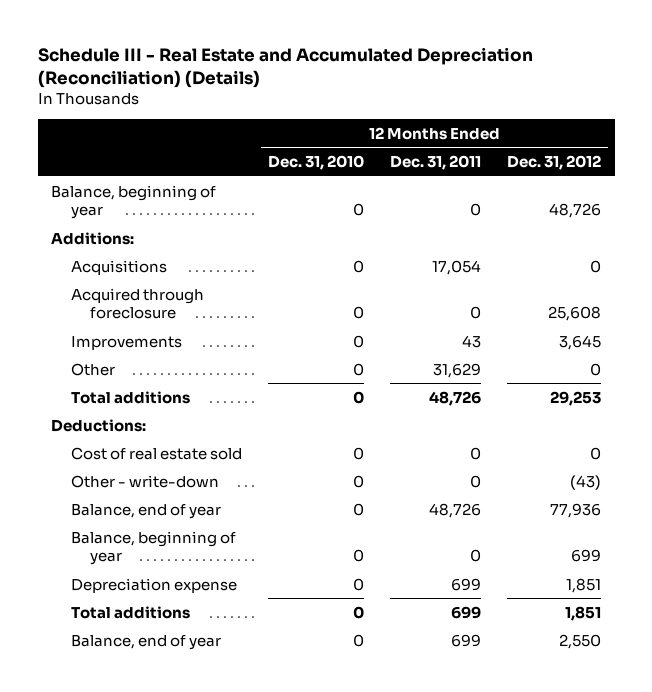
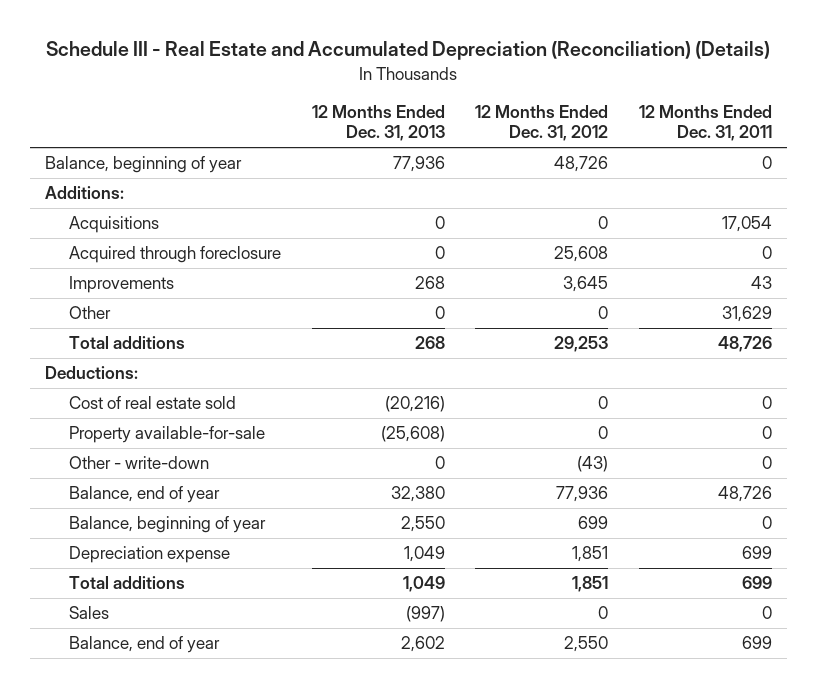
- | 12 Months Ended Dec. 31, 2010 | 12 Months Ended Dec. 31, 2011 | 12 Months Ended Dec. 31, 2012
+ | 12 Months Ended Dec. 31, 2013 | 12 Months Ended Dec. 31, 2012 | 12 Months Ended Dec. 31, 2011
+ Property available-for-sale | (25,608) | 0 | 0
+ Sales | (997) | 0 | 0

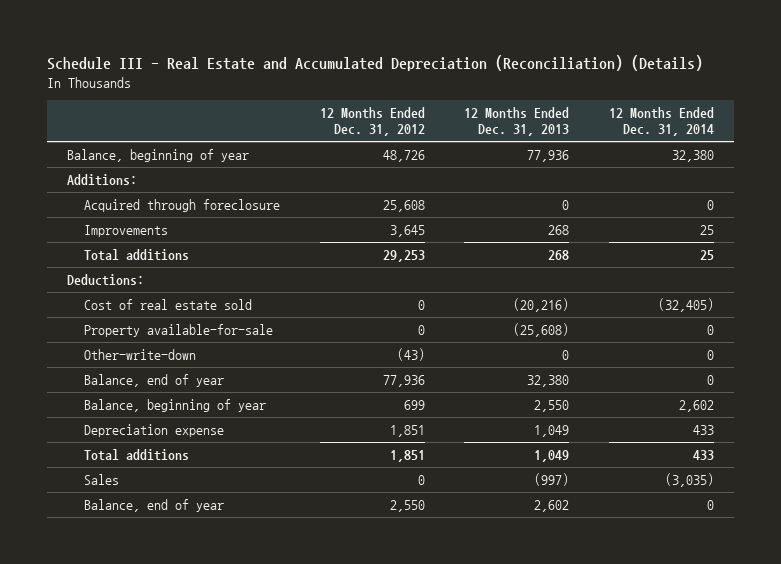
- | 12 Months Ended Dec. 31, 2013 | 12 Months Ended Dec. 31, 2012 | 12 Months Ended Dec. 31, 2011
+ | 12 Months Ended Dec. 31, 2012 | 12 Months Ended Dec. 31, 2013 | 12 Months Ended Dec. 31, 2014
- Acquisitions | 0 | 0 | 17,054
- Other | 0 | 0 | 31,629
- Other - write-down | 0 | (43) | 0
+ Other-write-down | (43) | 0 | 0

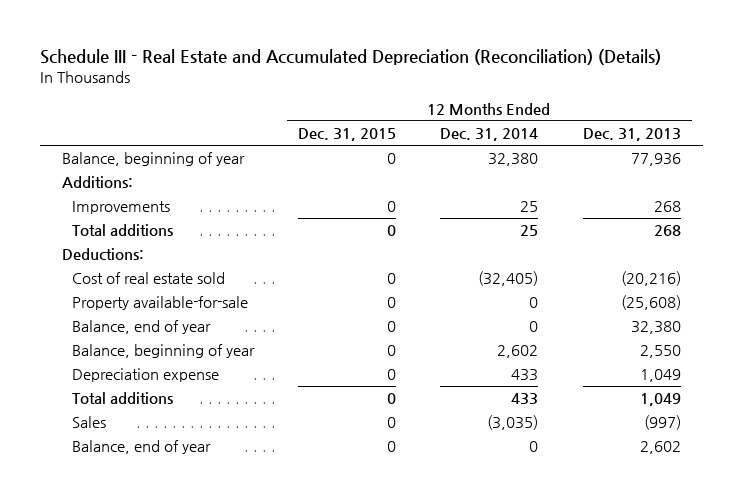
- | 12 Months Ended Dec. 31, 2012 | 12 Months Ended Dec. 31, 2013 | 12 Months Ended Dec. 31, 2014
+ | 12 Months Ended Dec. 31, 2015 | 12 Months Ended Dec. 31, 2014 | 12 Months Ended Dec. 31, 2013
- Acquired through foreclosure | 25,608 | 0 | 0
- Other-write-down | (43) | 0 | 0

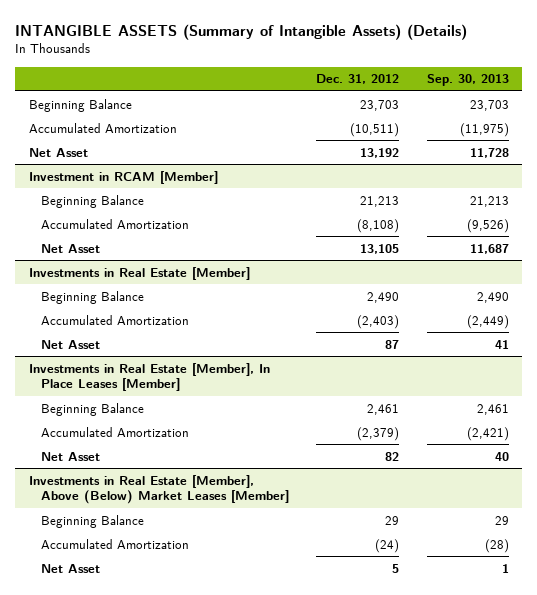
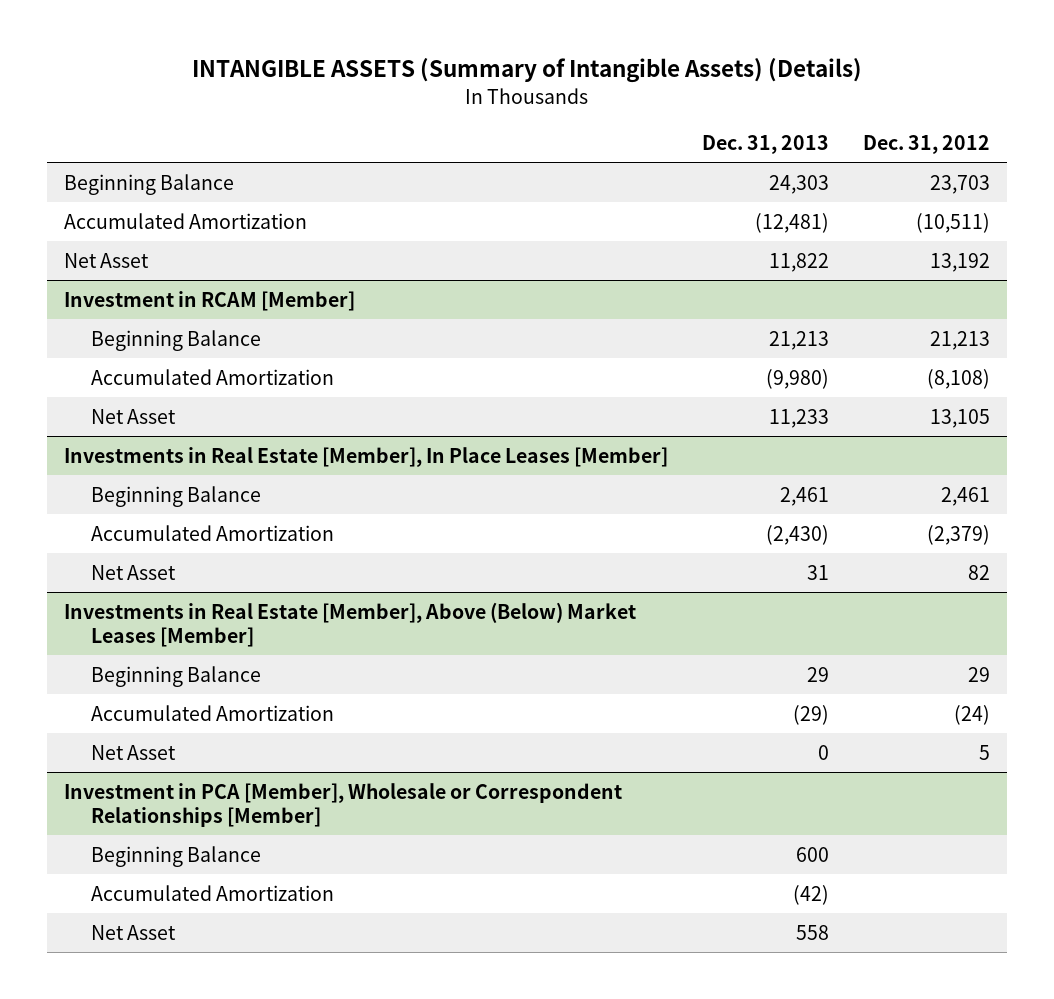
- | Dec. 31, 2012 | Sep. 30, 2013
+ | Dec. 31, 2013 | Dec. 31, 2012
- Investments in Real Estate [Member]
- Beginning Balance | 2,490 | 2,490
- Accumulated Amortization | (2,403) | (2,449)
- Net Asset | 87 | 41
+ Investment in PCA [Member], Wholesale or Correspondent Relationships [Member]
+ Beginning Balance | 600 |
+ Accumulated Amortization | (42) |
+ Net Asset | 558 |

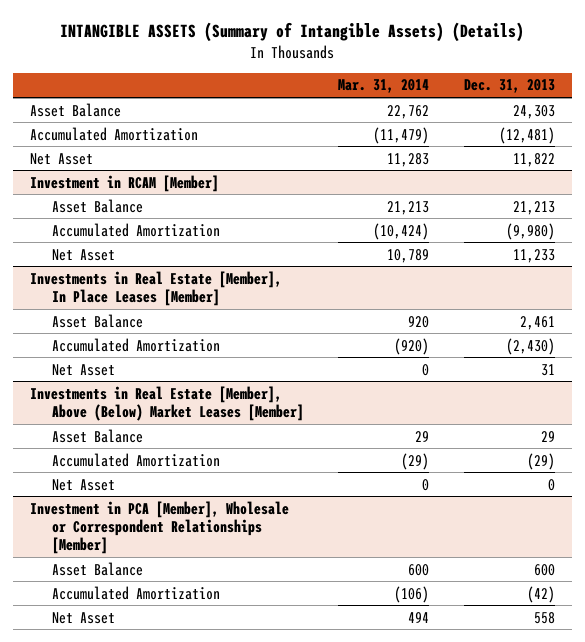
- | Dec. 31, 2013 | Dec. 31, 2012
+ | Mar. 31, 2014 | Dec. 31, 2013
- Beginning Balance | 24,303 | 23,703
+ Asset Balance | 22,762 | 24,303
@ Investment in RCAM [Member]
- Beginning Balance | 21,213 | 21,213
+ Asset Balance | 21,213 | 21,213
@ Investments in Real Estate [Member], In Place Leases [Member]
- Beginning Balance | 2,461 | 2,461
+ Asset Balance | 920 | 2,461
@ Investments in Real Estate [Member], Above (Below) Market Leases [Member]
- Beginning Balance | 29 | 29
+ Asset Balance | 29 | 29
@ Investment in PCA [Member], Wholesale or Correspondent Relationships [Member]
- Beginning Balance | 600 |
+ Asset Balance | 600 | 600

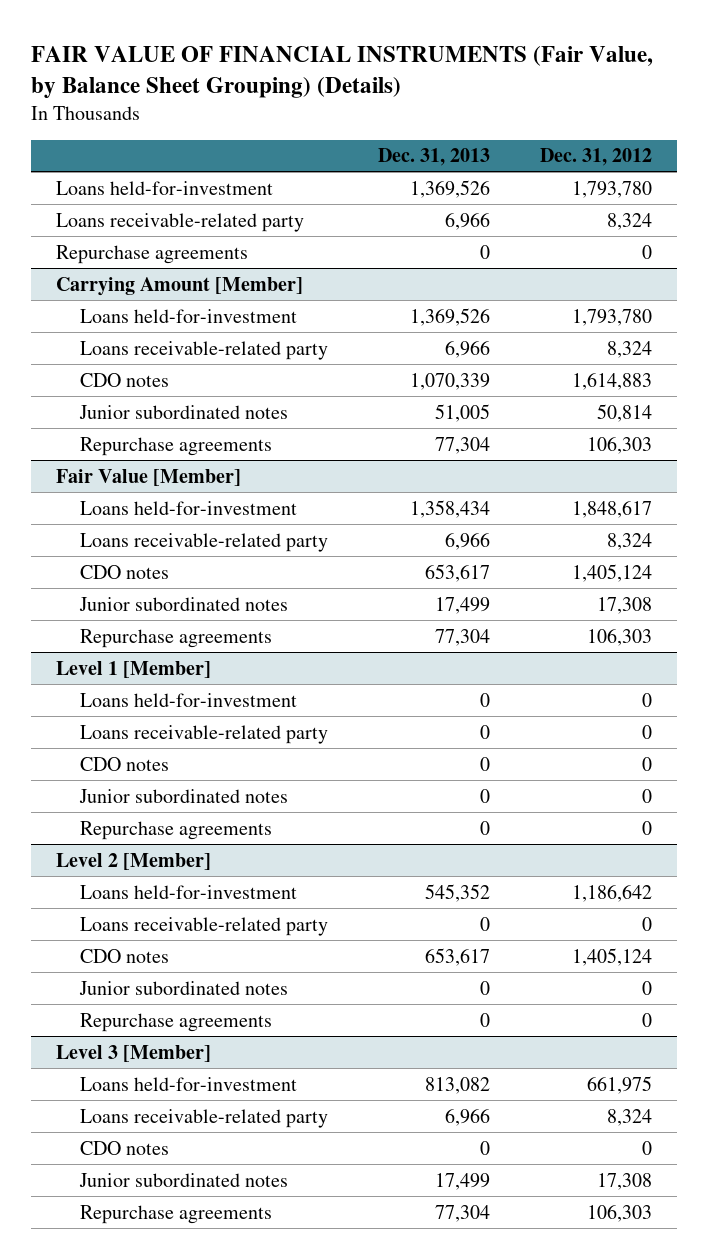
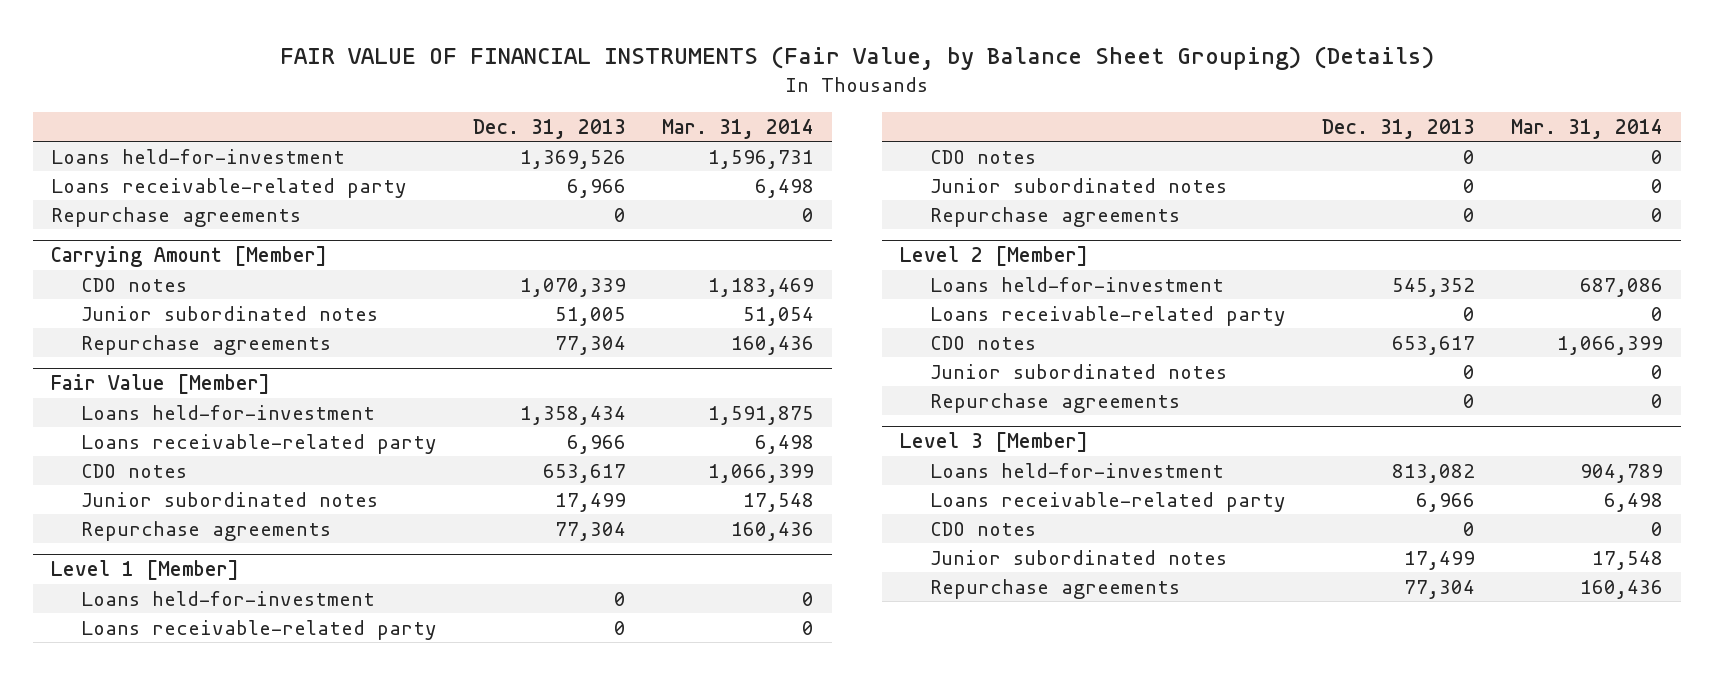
- | Dec. 31, 2013 | Dec. 31, 2012
+ | Dec. 31, 2013 | Mar. 31, 2014
@ Carrying Amount [Member]
- Loans held-for-investment | 1,369,526 | 1,793,780
- Loans receivable-related party | 6,966 | 8,324

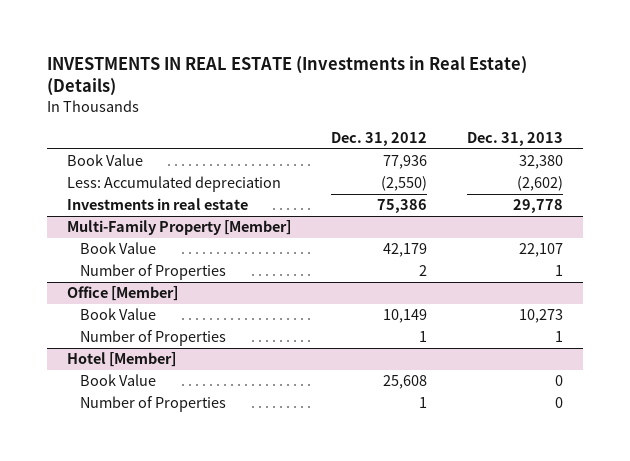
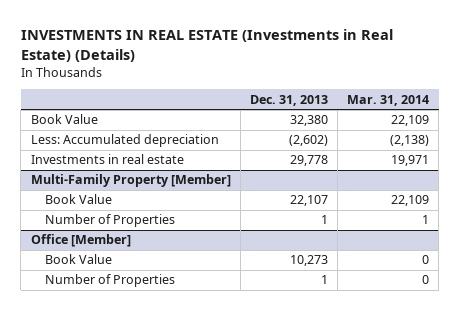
- | Dec. 31, 2012 | Dec. 31, 2013
+ | Dec. 31, 2013 | Mar. 31, 2014
- Hotel [Member]
- Book Value | 25,608 | 0
- Number of Properties | 1 | 0

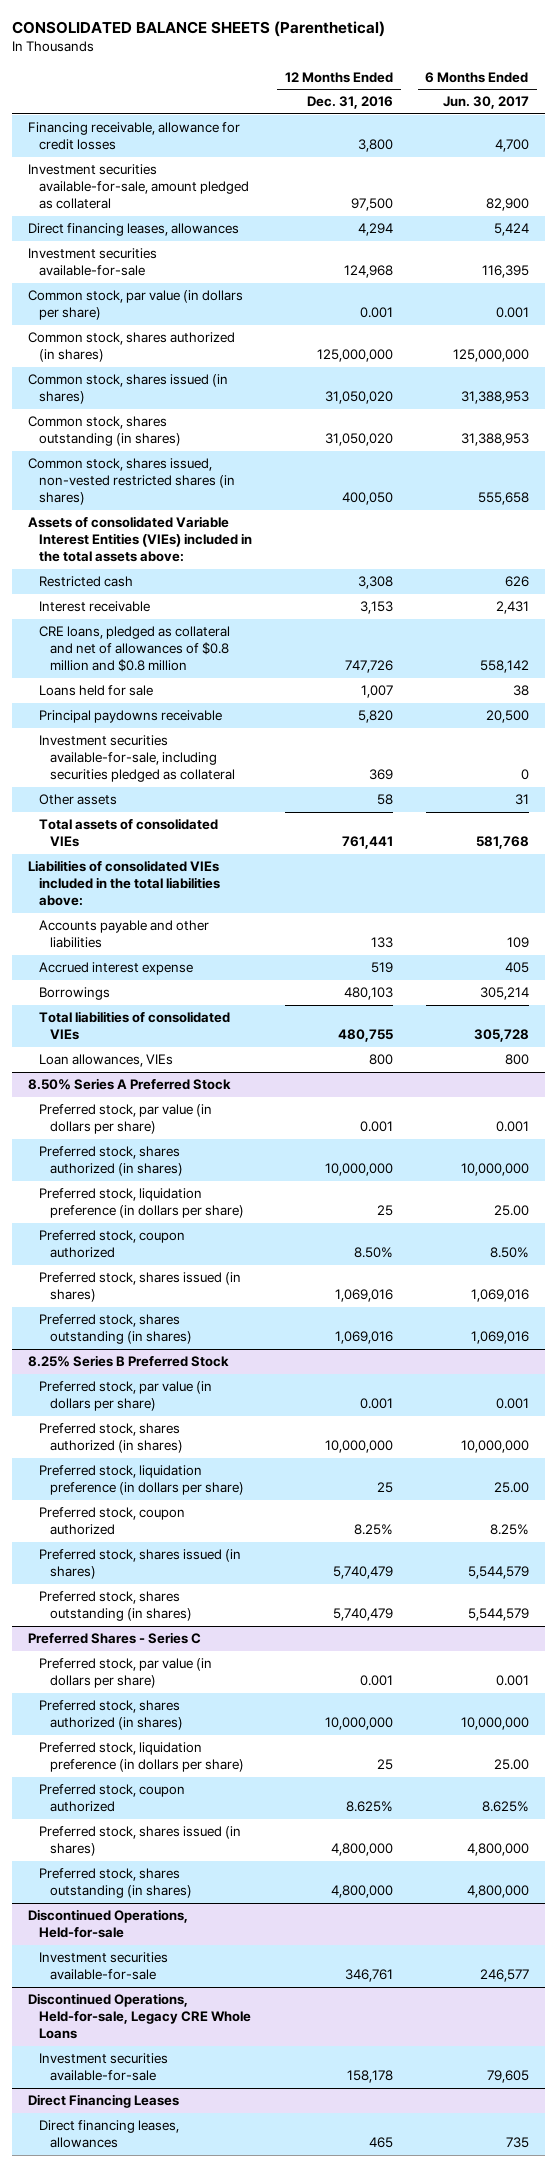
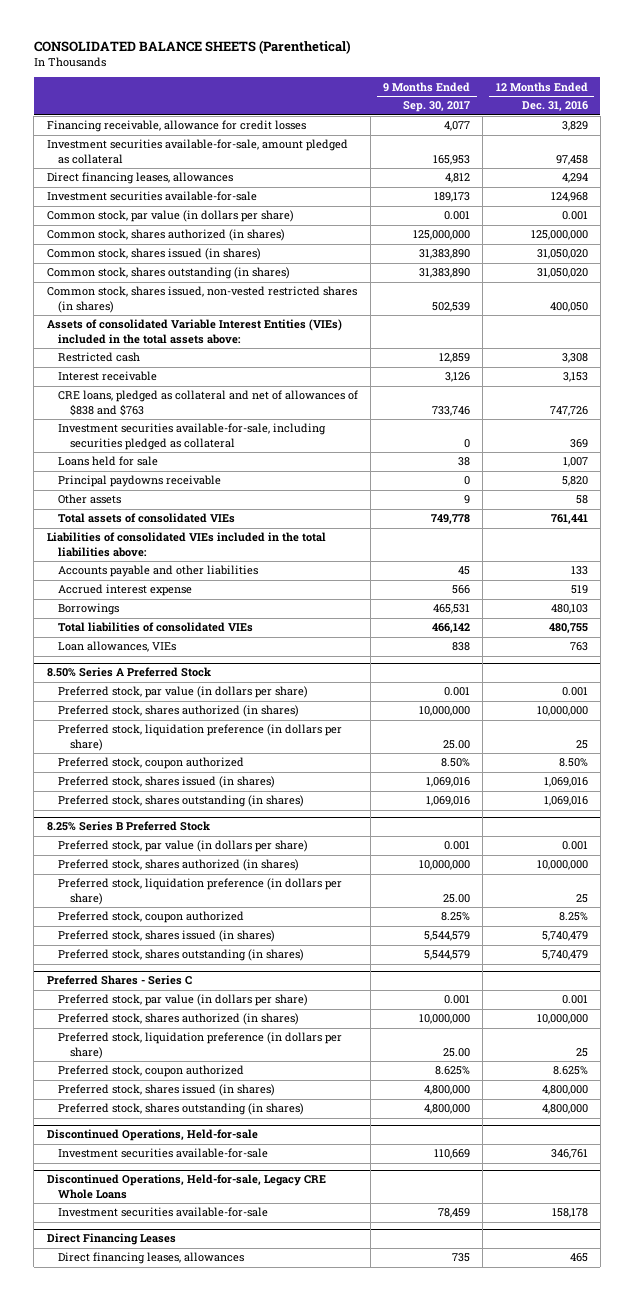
- | 12 Months Ended Dec. 31, 2016 | 6 Months Ended Jun. 30, 2017
+ | 9 Months Ended Sep. 30, 2017 | 12 Months Ended Dec. 31, 2016
- Financing receivable, allowance for credit losses | 3,800 | 4,700
- Investment securities available-for-sale, amount pledged as collateral | 97,500 | 82,900
+ Financing receivable, allowance for credit losses | 4,077 | 3,829
+ Investment securities available-for-sale, amount pledged as collateral | 165,953 | 97,458
- CRE loans, pledged as collateral and net of allowances of $0.8 million and $0.8 million | 747,726 | 558,142
+ CRE loans, pledged as collateral and net of allowances of $838 and $763 | 733,746 | 747,726
moved up: Investment securities available-for-sale, including securities pledged as collateral | 0 | 369
- Loan allowances, VIEs | 800 | 800
+ Loan allowances, VIEs | 838 | 763

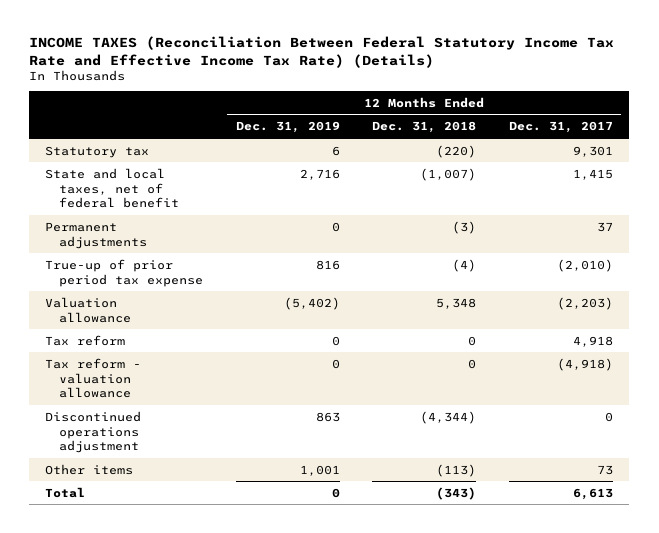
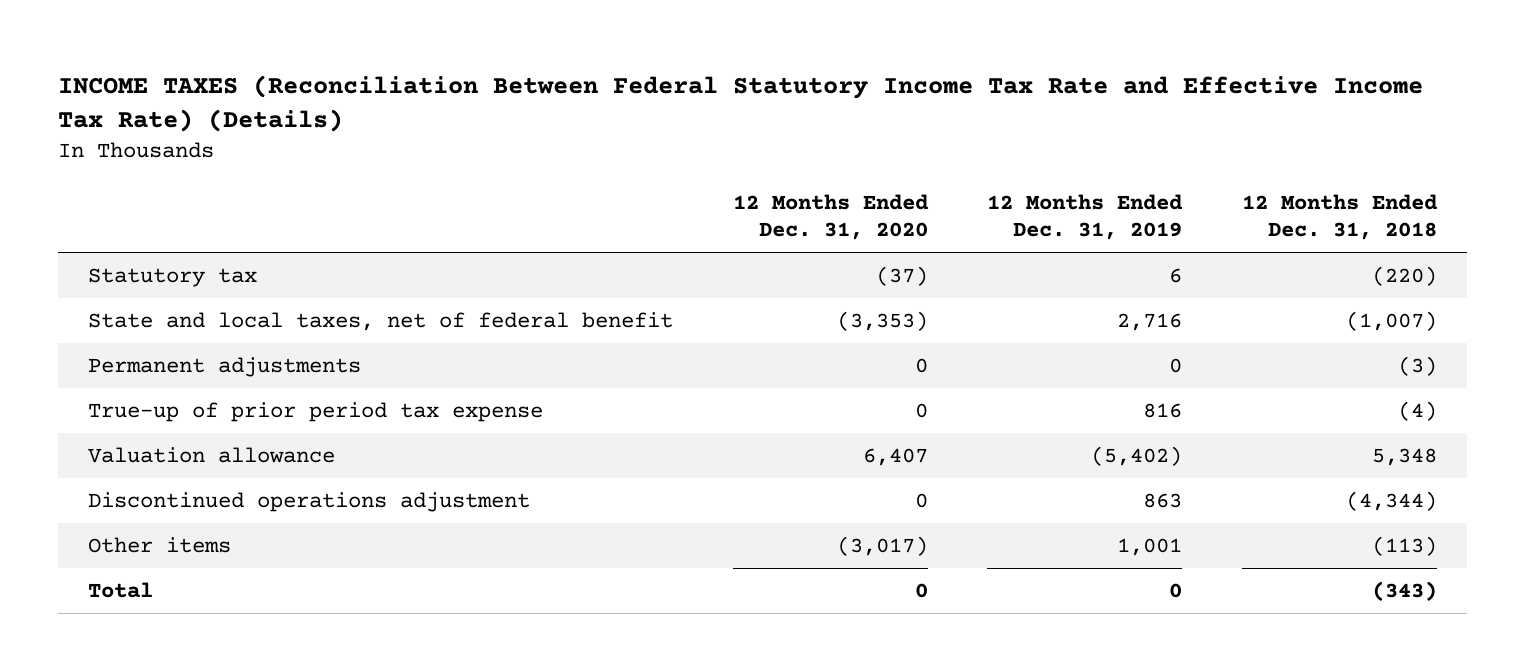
- | 12 Months Ended Dec. 31, 2019 | 12 Months Ended Dec. 31, 2018 | 12 Months Ended Dec. 31, 2017
+ | 12 Months Ended Dec. 31, 2020 | 12 Months Ended Dec. 31, 2019 | 12 Months Ended Dec. 31, 2018
- Tax reform | 0 | 0 | 4,918
- Tax reform - valuation allowance | 0 | 0 | (4,918)

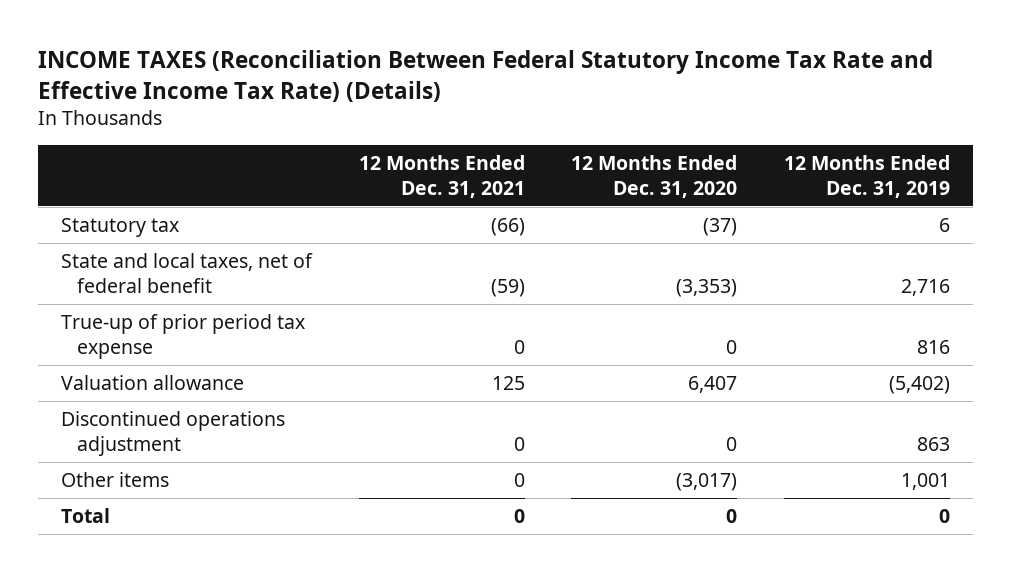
- | 12 Months Ended Dec. 31, 2020 | 12 Months Ended Dec. 31, 2019 | 12 Months Ended Dec. 31, 2018
+ | 12 Months Ended Dec. 31, 2021 | 12 Months Ended Dec. 31, 2020 | 12 Months Ended Dec. 31, 2019
- Permanent adjustments | 0 | 0 | (3)

